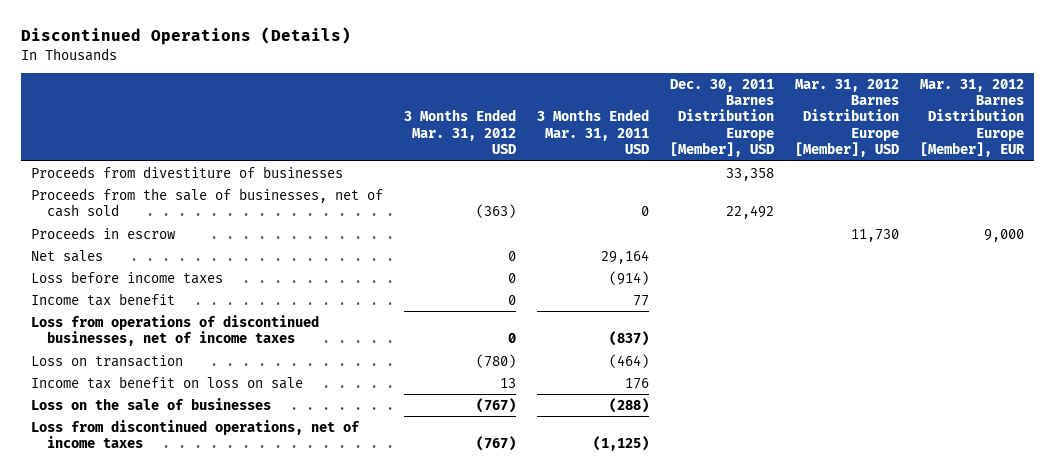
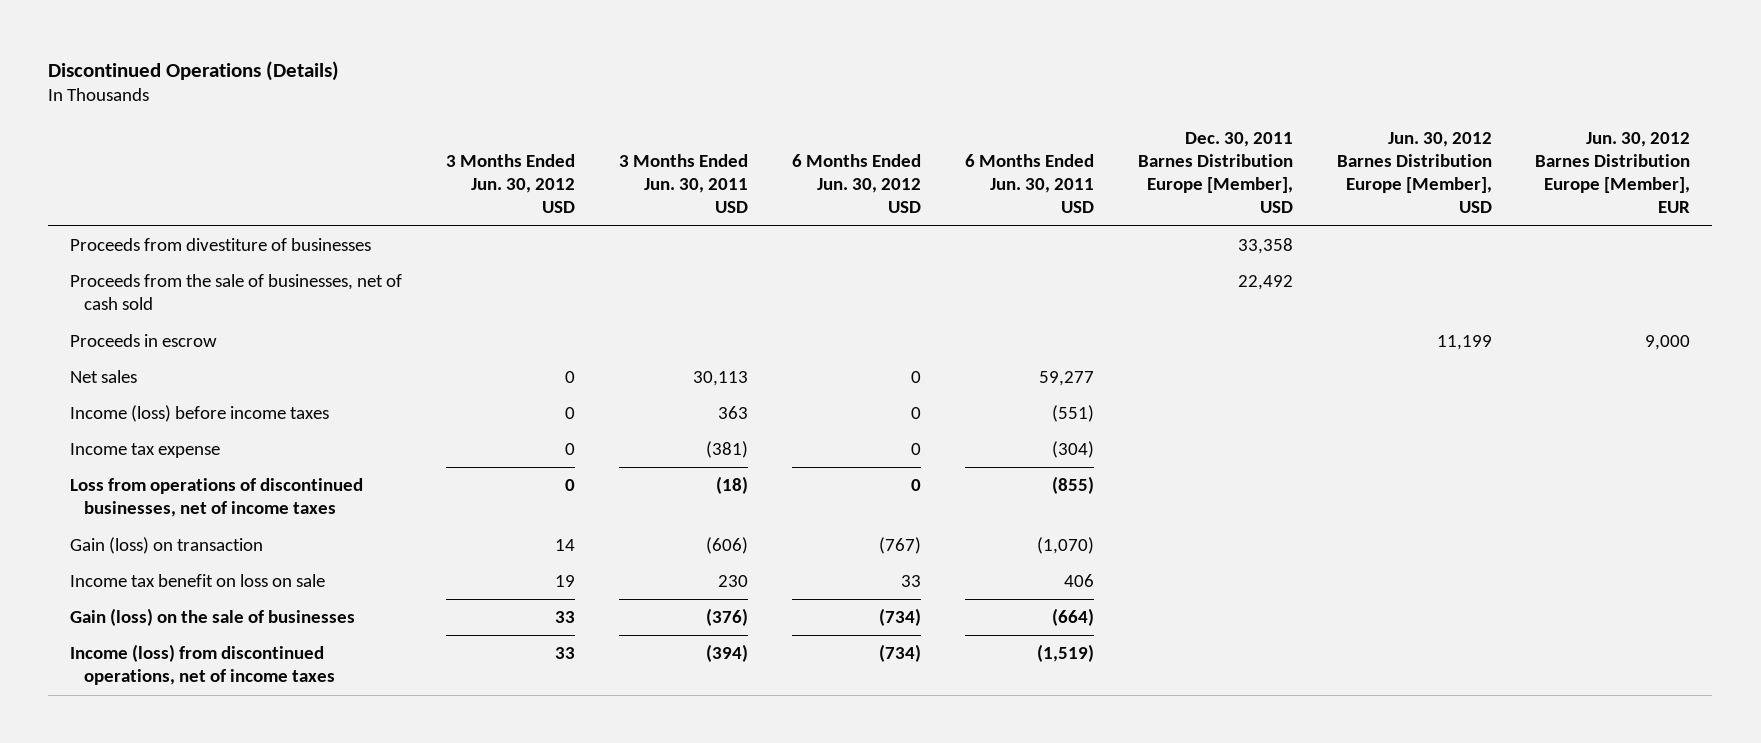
- | 3 Months Ended Mar. 31, 2012 USD | 3 Months Ended Mar. 31, 2011 USD | Dec. 30, 2011 Barnes Distribution Europe [Member], USD | Mar. 31, 2012 Barnes Distribution Europe [Member], USD | Mar. 31, 2012 Barnes Distribution Europe [Member], EUR
+ | 3 Months Ended Jun. 30, 2012 USD | 3 Months Ended Jun. 30, 2011 USD | 6 Months Ended Jun. 30, 2012 USD | 6 Months Ended Jun. 30, 2011 USD | Dec. 30, 2011 Barnes Distribution Europe [Member], USD | Jun. 30, 2012 Barnes Distribution Europe [Member], USD | Jun. 30, 2012 Barnes Distribution Europe [Member], EUR
- Loss before income taxes | 0 | (914) | | |
- Income tax benefit | 0 | 77 | | |
+ Income (loss) before income taxes | 0 | 363 | 0 | (551) | | |
+ Income tax expense | 0 | (381) | 0 | (304) | | |
- Loss on transaction | (780) | (464) | | |
+ Gain (loss) on transaction | 14 | (606) | (767) | (1,070) | | |
- Loss on the sale of businesses | (767) | (288) | | |
- Loss from discontinued operations, net of income taxes | (767) | (1,125) | | |
+ Gain (loss) on the sale of businesses | 33 | (376) | (734) | (664) | | |
+ Income (loss) from discontinued operations, net of income taxes | 33 | (394) | (734) | (1,519) | | |

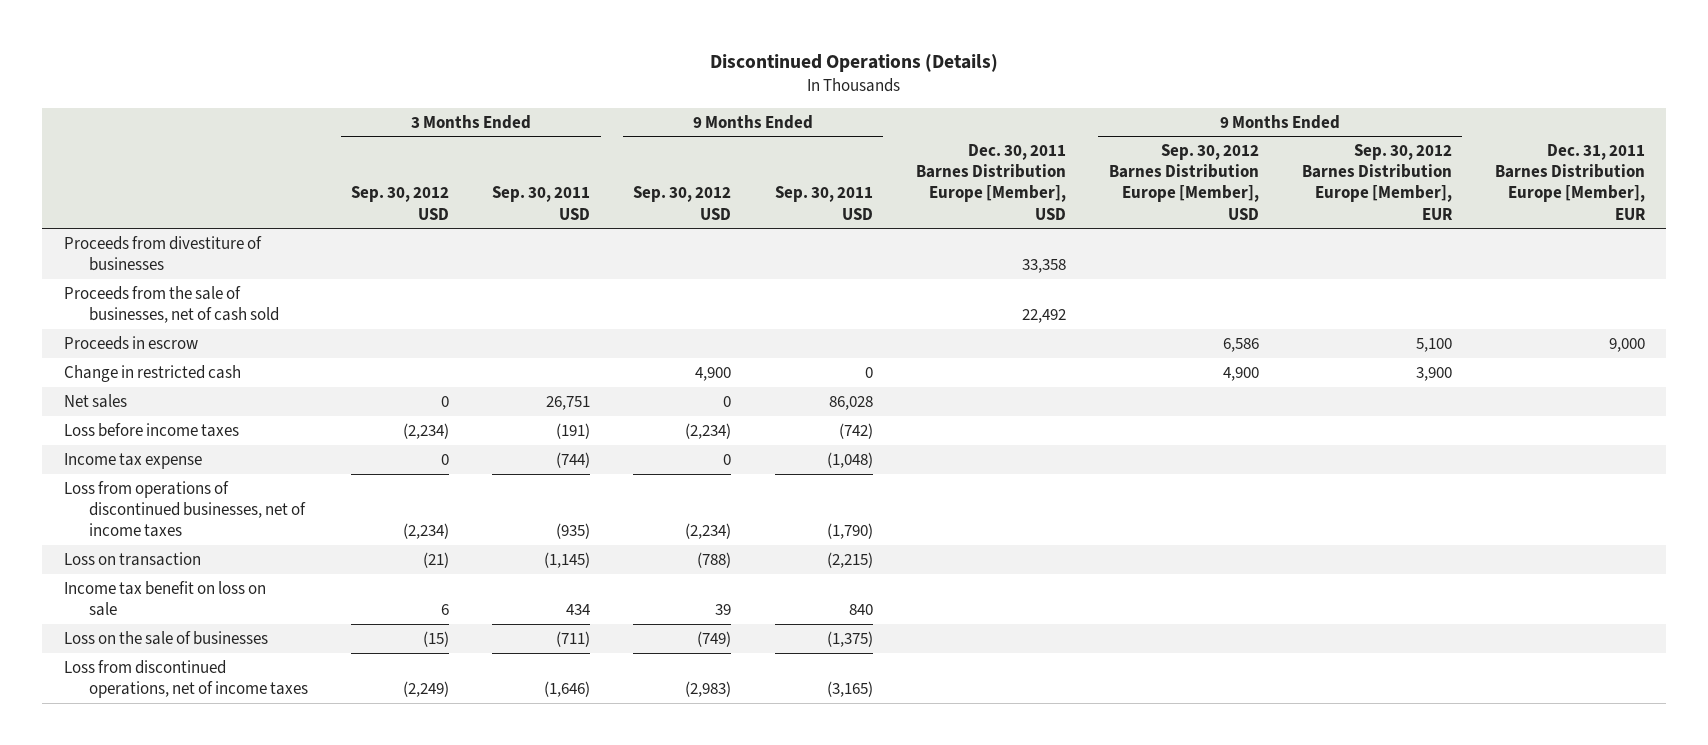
- | 3 Months Ended Jun. 30, 2012 USD | 3 Months Ended Jun. 30, 2011 USD | 6 Months Ended Jun. 30, 2012 USD | 6 Months Ended Jun. 30, 2011 USD | Dec. 30, 2011 Barnes Distribution Europe [Member], USD | Jun. 30, 2012 Barnes Distribution Europe [Member], USD | Jun. 30, 2012 Barnes Distribution Europe [Member], EUR
+ | 3 Months Ended Sep. 30, 2012 USD | 3 Months Ended Sep. 30, 2011 USD | 9 Months Ended Sep. 30, 2012 USD | 9 Months Ended Sep. 30, 2011 USD | Dec. 30, 2011 Barnes Distribution Europe [Member], USD | 9 Months Ended Sep. 30, 2012 Barnes Distribution Europe [Member], USD | 9 Months Ended Sep. 30, 2012 Barnes Distribution Europe [Member], EUR | Dec. 31, 2011 Barnes Distribution Europe [Member], EUR
+ Change in restricted cash | | | 4,900 | 0 | | 4,900 | 3,900 |
- Income (loss) before income taxes | 0 | 363 | 0 | (551) | | |
+ Loss before income taxes | (2,234) | (191) | (2,234) | (742) | | | |
- Gain (loss) on transaction | 14 | (606) | (767) | (1,070) | | |
+ Loss on transaction | (21) | (1,145) | (788) | (2,215) | | | |
- Gain (loss) on the sale of businesses | 33 | (376) | (734) | (664) | | |
- Income (loss) from discontinued operations, net of income taxes | 33 | (394) | (734) | (1,519) | | |
+ Loss on the sale of businesses | (15) | (711) | (749) | (1,375) | | | |
+ Loss from discontinued operations, net of income taxes | (2,249) | (1,646) | (2,983) | (3,165) | | | |

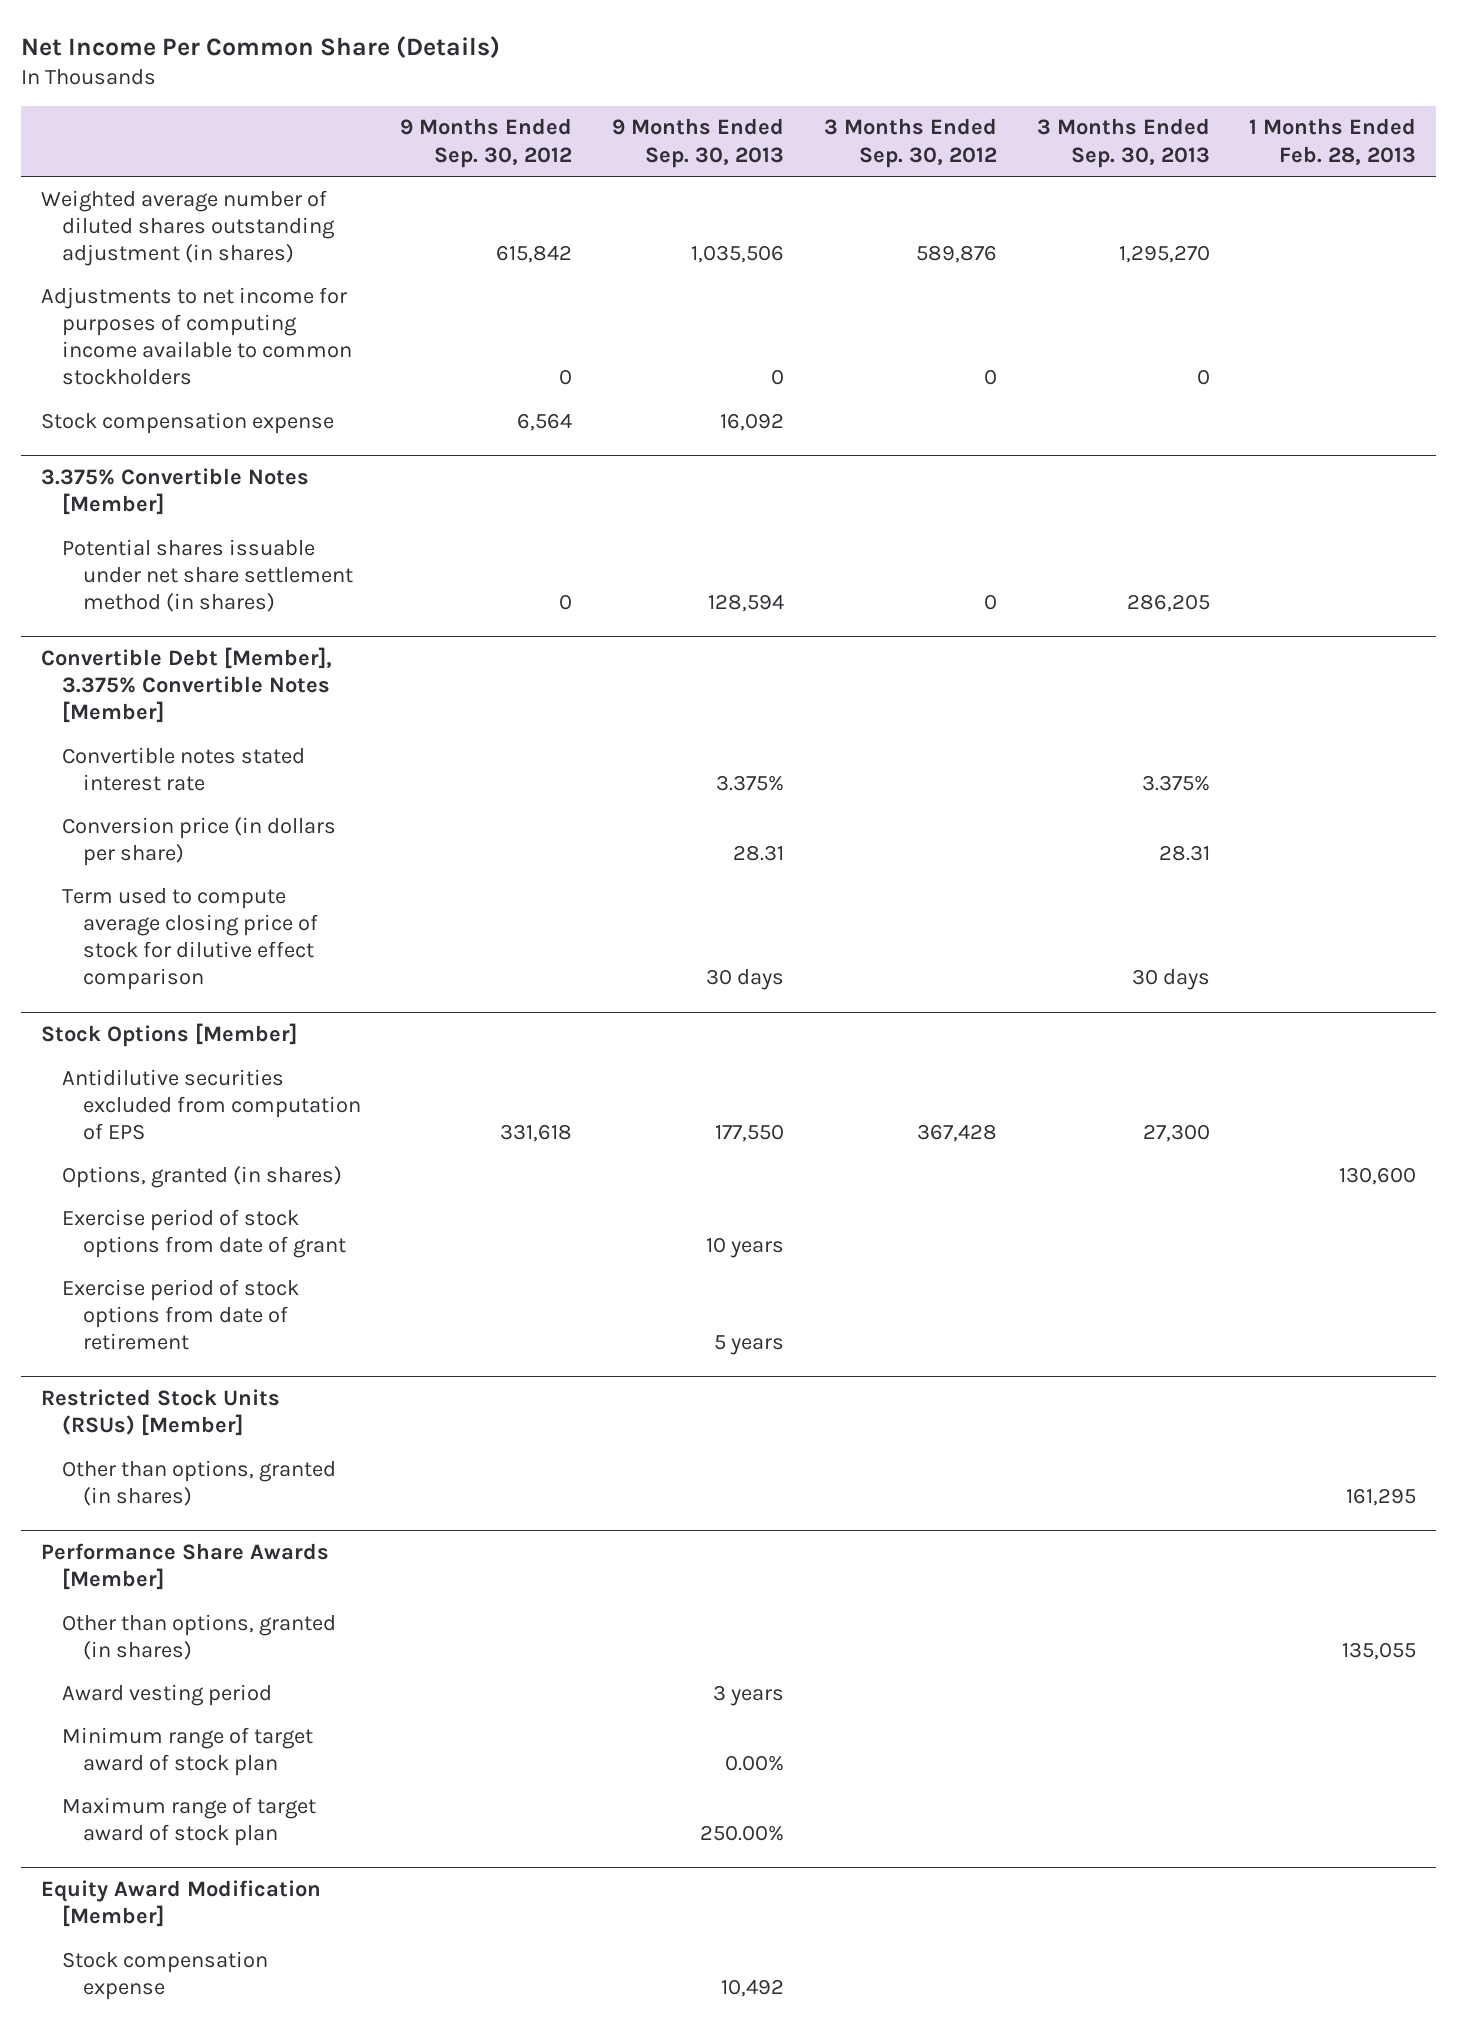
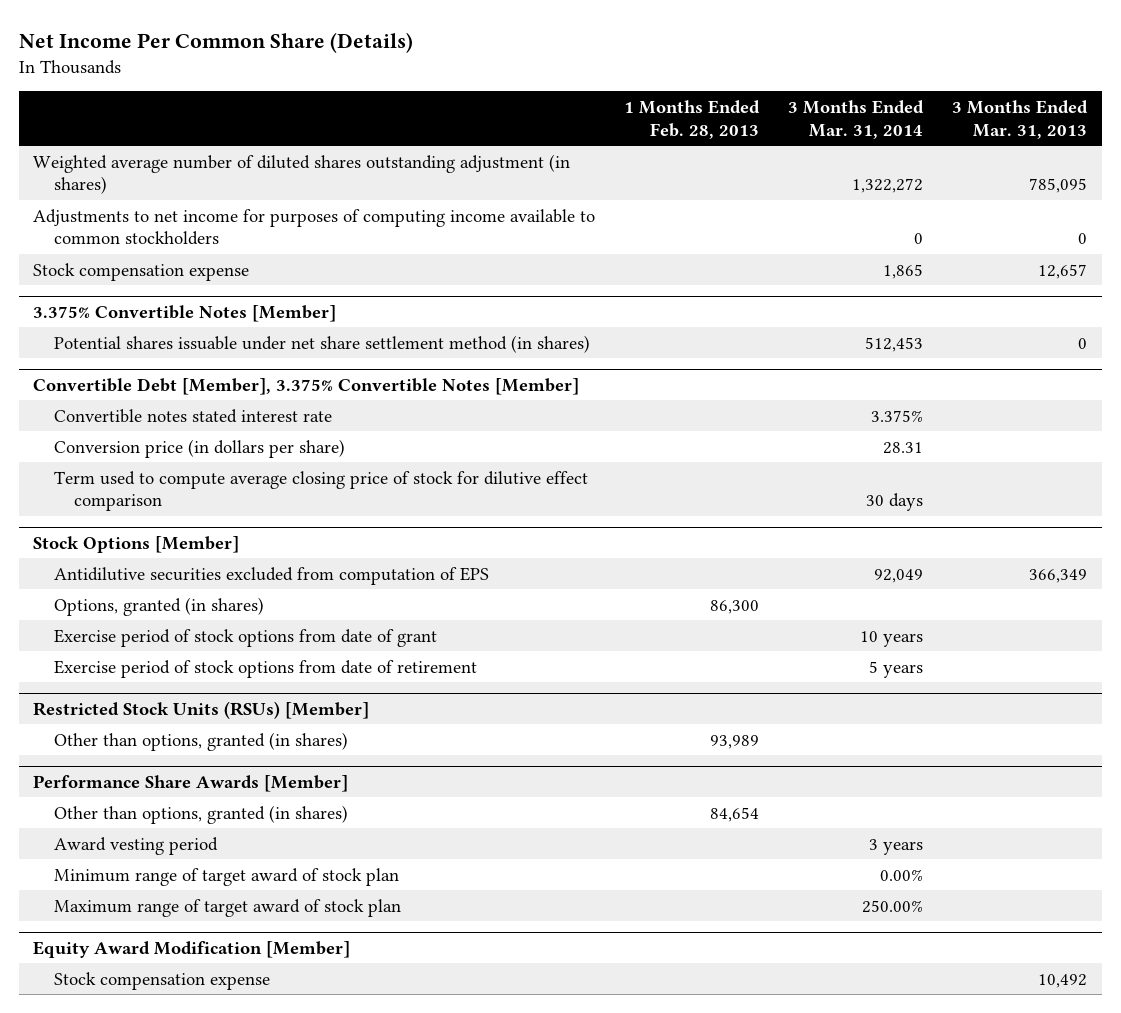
- | 9 Months Ended Sep. 30, 2012 | 9 Months Ended Sep. 30, 2013 | 3 Months Ended Sep. 30, 2012 | 3 Months Ended Sep. 30, 2013 | 1 Months Ended Feb. 28, 2013
+ | 1 Months Ended Feb. 28, 2013 | 3 Months Ended Mar. 31, 2014 | 3 Months Ended Mar. 31, 2013
@ Stock Options [Member]
- Options, granted (in shares) | | | | | 130,600
+ Options, granted (in shares) | 86,300 | |
@ Restricted Stock Units (RSUs) [Member]
- Other than options, granted (in shares) | | | | | 161,295
+ Other than options, granted (in shares) | 93,989 | |
@ Performance Share Awards [Member]
- Other than options, granted (in shares) | | | | | 135,055
+ Other than options, granted (in shares) | 84,654 | |

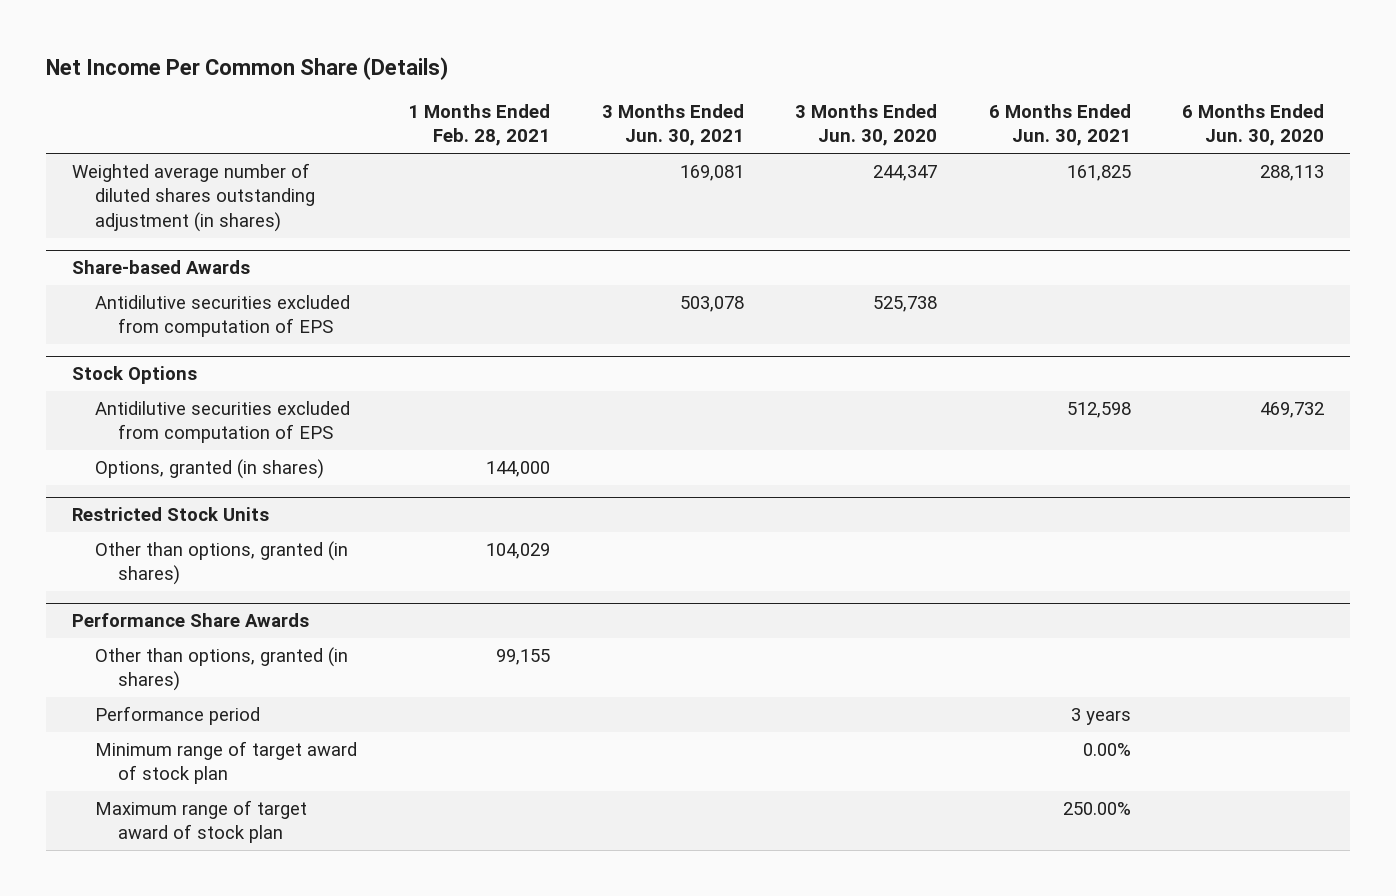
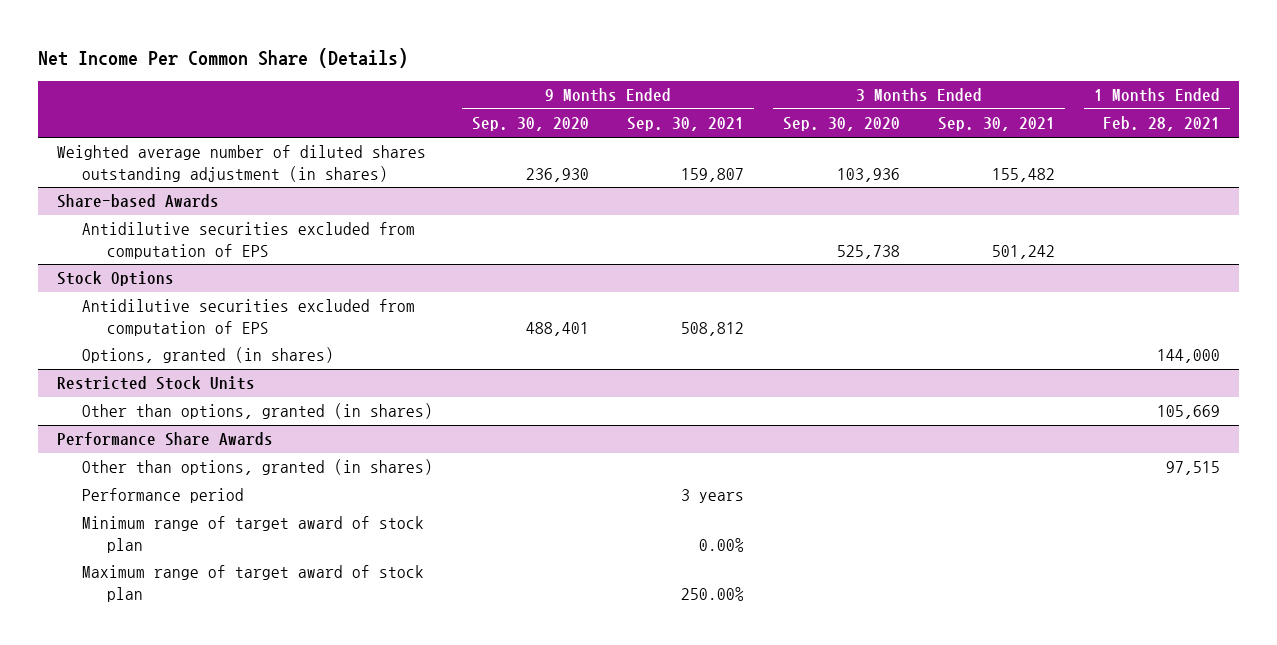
- | 1 Months Ended Feb. 28, 2021 | 3 Months Ended Jun. 30, 2021 | 3 Months Ended Jun. 30, 2020 | 6 Months Ended Jun. 30, 2021 | 6 Months Ended Jun. 30, 2020
+ | 9 Months Ended Sep. 30, 2020 | 9 Months Ended Sep. 30, 2021 | 3 Months Ended Sep. 30, 2020 | 3 Months Ended Sep. 30, 2021 | 1 Months Ended Feb. 28, 2021
@ Restricted Stock Units
- Other than options, granted (in shares) | 104,029 | | | |
+ Other than options, granted (in shares) | | | | | 105,669
@ Performance Share Awards
- Other than options, granted (in shares) | 99,155 | | | |
+ Other than options, granted (in shares) | | | | | 97,515

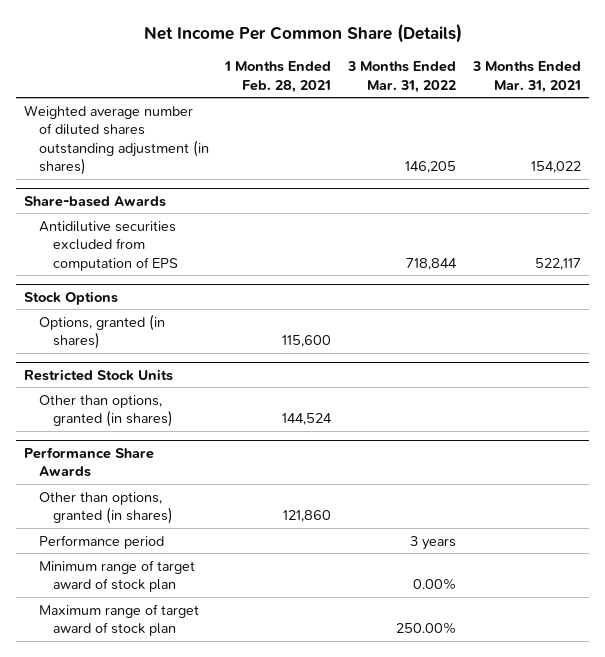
- | 9 Months Ended Sep. 30, 2020 | 9 Months Ended Sep. 30, 2021 | 3 Months Ended Sep. 30, 2020 | 3 Months Ended Sep. 30, 2021 | 1 Months Ended Feb. 28, 2021
+ | 1 Months Ended Feb. 28, 2021 | 3 Months Ended Mar. 31, 2022 | 3 Months Ended Mar. 31, 2021
@ Stock Options
- Antidilutive securities excluded from computation of EPS | 488,401 | 508,812 | | |
- Options, granted (in shares) | | | | | 144,000
+ Options, granted (in shares) | 115,600 | |
@ Restricted Stock Units
- Other than options, granted (in shares) | | | | | 105,669
+ Other than options, granted (in shares) | 144,524 | |
@ Performance Share Awards
- Other than options, granted (in shares) | | | | | 97,515
+ Other than options, granted (in shares) | 121,860 | |

